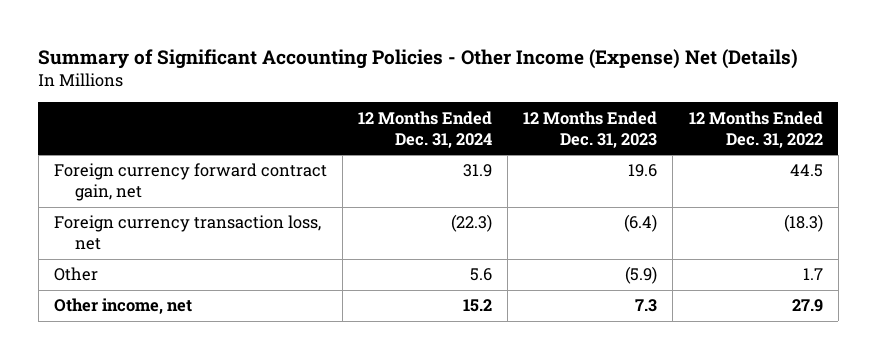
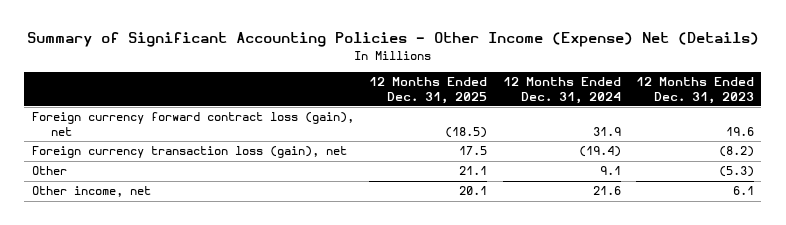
- | 12 Months Ended Dec. 31, 2024 | 12 Months Ended Dec. 31, 2023 | 12 Months Ended Dec. 31, 2022
+ | 12 Months Ended Dec. 31, 2025 | 12 Months Ended Dec. 31, 2024 | 12 Months Ended Dec. 31, 2023
- Foreign currency forward contract gain, net | 31.9 | 19.6 | 44.5
- Foreign currency transaction loss, net | (22.3) | (6.4) | (18.3)
- Other | 5.6 | (5.9) | 1.7
- Other income, net | 15.2 | 7.3 | 27.9
+ Foreign currency forward contract loss (gain), net | (18.5) | 31.9 | 19.6
+ Foreign currency transaction loss (gain), net | 17.5 | (19.4) | (8.2)
+ Other | 21.1 | 9.1 | (5.3)
+ Other income, net | 20.1 | 21.6 | 6.1

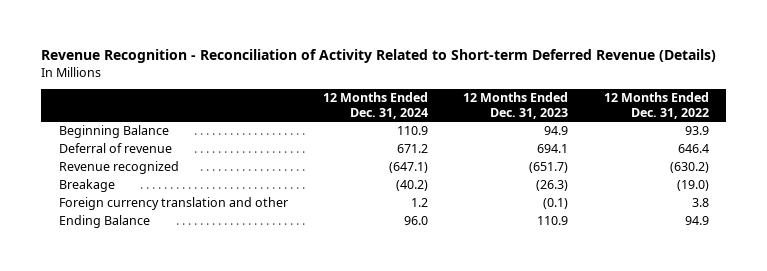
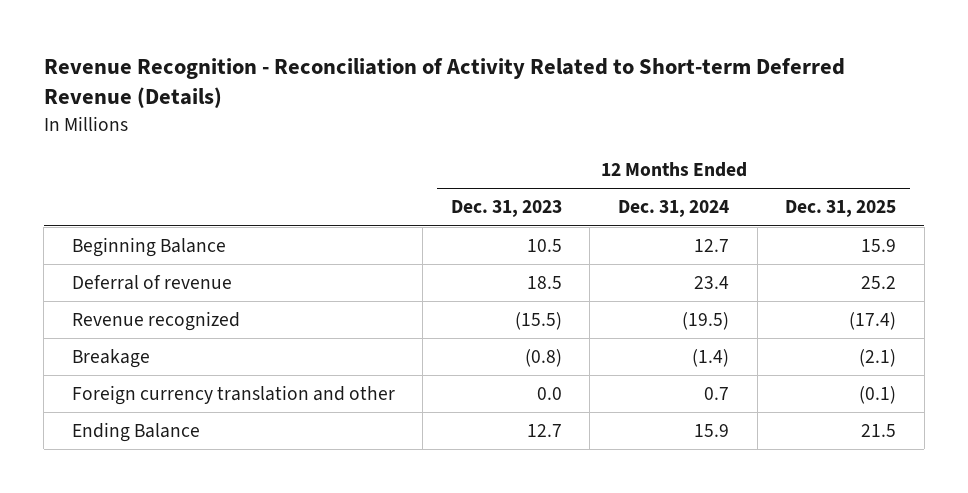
- | 12 Months Ended Dec. 31, 2024 | 12 Months Ended Dec. 31, 2023 | 12 Months Ended Dec. 31, 2022
+ | 12 Months Ended Dec. 31, 2023 | 12 Months Ended Dec. 31, 2024 | 12 Months Ended Dec. 31, 2025
- Beginning Balance | 110.9 | 94.9 | 93.9
- Deferral of revenue | 671.2 | 694.1 | 646.4
- Revenue recognized | (647.1) | (651.7) | (630.2)
- Breakage | (40.2) | (26.3) | (19.0)
- Foreign currency translation and other | 1.2 | (0.1) | 3.8
- Ending Balance | 96.0 | 110.9 | 94.9
+ Beginning Balance | 10.5 | 12.7 | 15.9
+ Deferral of revenue | 18.5 | 23.4 | 25.2
+ Revenue recognized | (15.5) | (19.5) | (17.4)
+ Breakage | (0.8) | (1.4) | (2.1)
+ Foreign currency translation and other | 0.0 | 0.7 | (0.1)
+ Ending Balance | 12.7 | 15.9 | 21.5

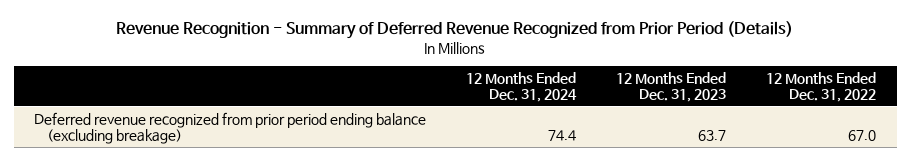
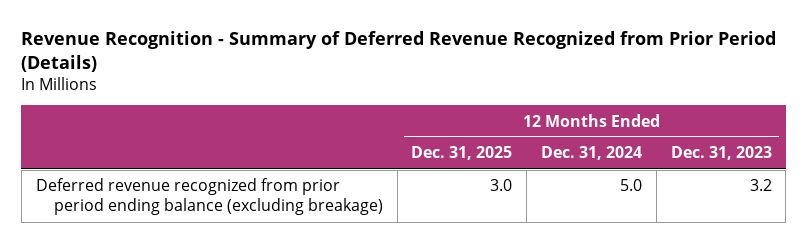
- | 12 Months Ended Dec. 31, 2024 | 12 Months Ended Dec. 31, 2023 | 12 Months Ended Dec. 31, 2022
+ | 12 Months Ended Dec. 31, 2025 | 12 Months Ended Dec. 31, 2024 | 12 Months Ended Dec. 31, 2023
- Deferred revenue recognized from prior period ending balance (excluding breakage) | 74.4 | 63.7 | 67.0
+ Deferred revenue recognized from prior period ending balance (excluding breakage) | 3.0 | 5.0 | 3.2

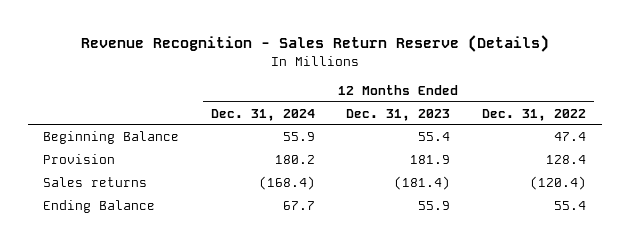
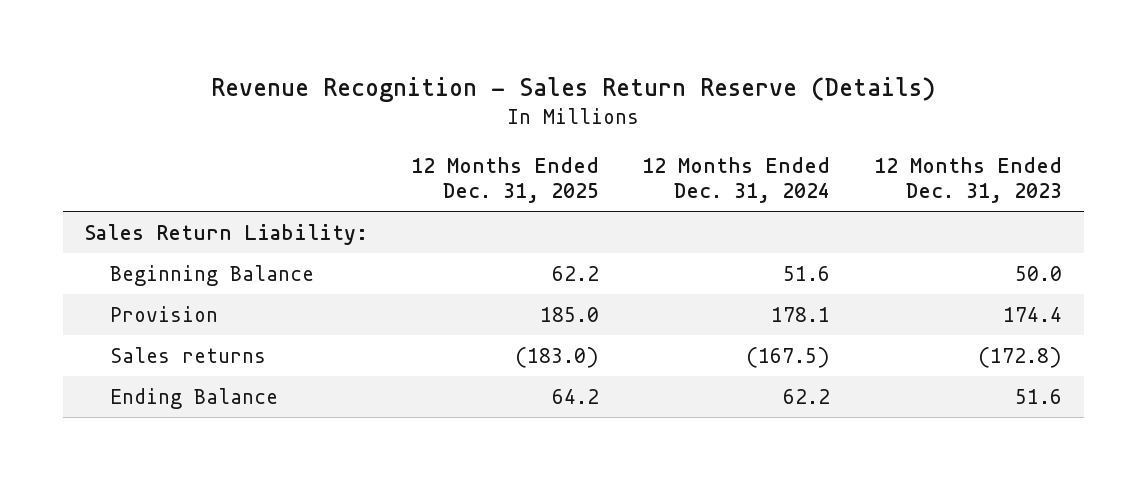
- | 12 Months Ended Dec. 31, 2024 | 12 Months Ended Dec. 31, 2023 | 12 Months Ended Dec. 31, 2022
+ | 12 Months Ended Dec. 31, 2025 | 12 Months Ended Dec. 31, 2024 | 12 Months Ended Dec. 31, 2023
- Beginning Balance | 55.9 | 55.4 | 47.4
- Provision | 180.2 | 181.9 | 128.4
- Sales returns | (168.4) | (181.4) | (120.4)
- Ending Balance | 67.7 | 55.9 | 55.4
+ Sales Return Liability:
+ Beginning Balance | 62.2 | 51.6 | 50.0
+ Provision | 185.0 | 178.1 | 174.4
+ Sales returns | (183.0) | (167.5) | (172.8)
+ Ending Balance | 64.2 | 62.2 | 51.6

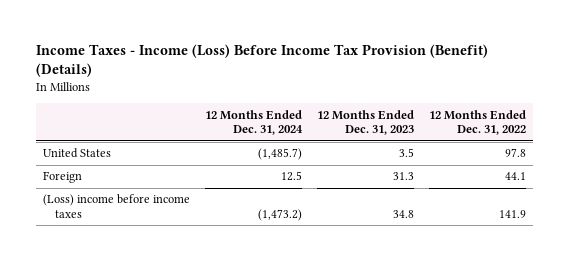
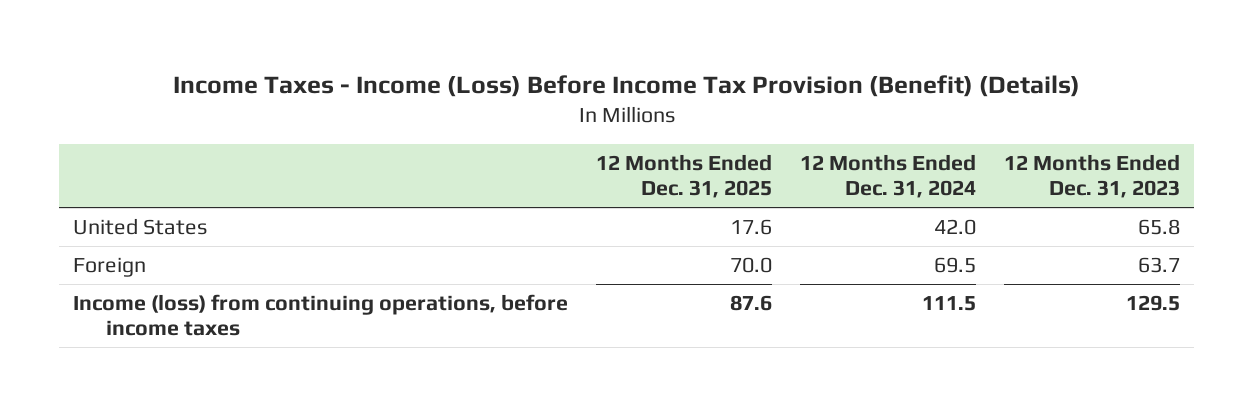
- | 12 Months Ended Dec. 31, 2024 | 12 Months Ended Dec. 31, 2023 | 12 Months Ended Dec. 31, 2022
+ | 12 Months Ended Dec. 31, 2025 | 12 Months Ended Dec. 31, 2024 | 12 Months Ended Dec. 31, 2023
- United States | (1,485.7) | 3.5 | 97.8
- Foreign | 12.5 | 31.3 | 44.1
- (Loss) income before income taxes | (1,473.2) | 34.8 | 141.9
+ United States | 17.6 | 42.0 | 65.8
+ Foreign | 70.0 | 69.5 | 63.7
+ Income (loss) from continuing operations, before income taxes | 87.6 | 111.5 | 129.5

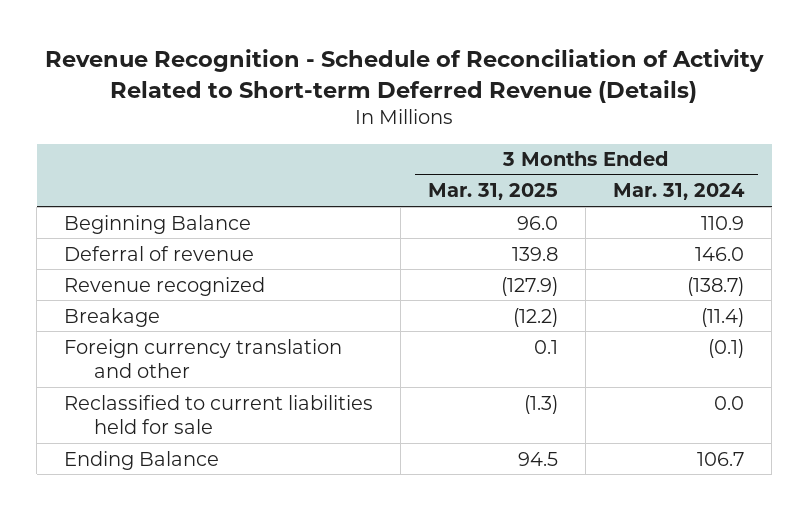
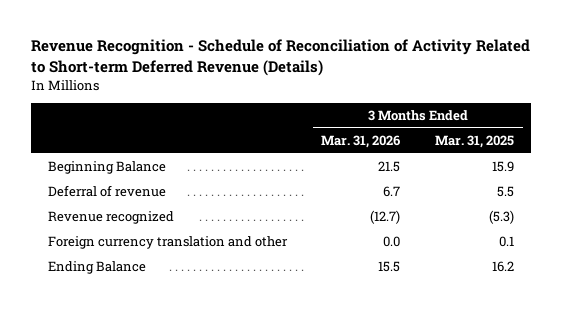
- | 3 Months Ended Mar. 31, 2025 | 3 Months Ended Mar. 31, 2024
+ | 3 Months Ended Mar. 31, 2026 | 3 Months Ended Mar. 31, 2025
- Beginning Balance | 96.0 | 110.9
- Deferral of revenue | 139.8 | 146.0
- Revenue recognized | (127.9) | (138.7)
- Breakage | (12.2) | (11.4)
+ Beginning Balance | 21.5 | 15.9
+ Deferral of revenue | 6.7 | 5.5
+ Revenue recognized | (12.7) | (5.3)
- Reclassified to current liabilities held for sale | (1.3) | 0.0
- Ending Balance | 94.5 | 106.7
+ Ending Balance | 15.5 | 16.2

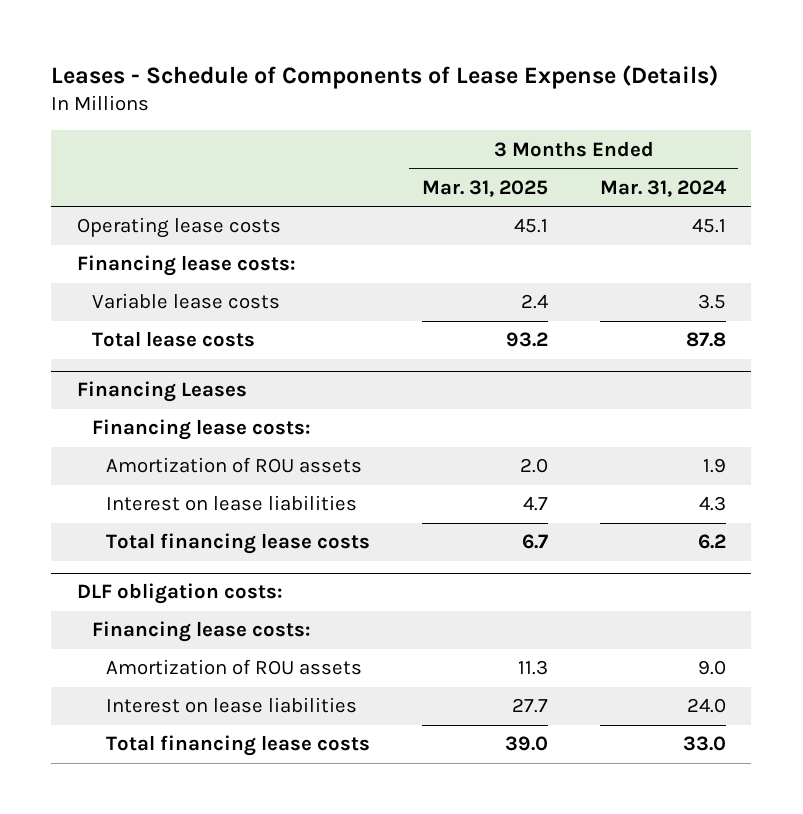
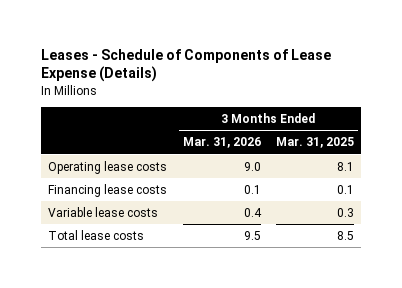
- | 3 Months Ended Mar. 31, 2025 | 3 Months Ended Mar. 31, 2024
+ | 3 Months Ended Mar. 31, 2026 | 3 Months Ended Mar. 31, 2025
- Operating lease costs | 45.1 | 45.1
- Financing lease costs:
- Variable lease costs | 2.4 | 3.5
- Total lease costs | 93.2 | 87.8
- Financing Leases
- Financing lease costs:
- Amortization of ROU assets | 2.0 | 1.9
- Interest on lease liabilities | 4.7 | 4.3
- Total financing lease costs | 6.7 | 6.2
- DLF obligation costs:
- Financing lease costs:
- Amortization of ROU assets | 11.3 | 9.0
- Interest on lease liabilities | 27.7 | 24.0
- Total financing lease costs | 39.0 | 33.0
+ Operating lease costs | 9.0 | 8.1
+ Financing lease costs | 0.1 | 0.1
+ Variable lease costs | 0.4 | 0.3
+ Total lease costs | 9.5 | 8.5

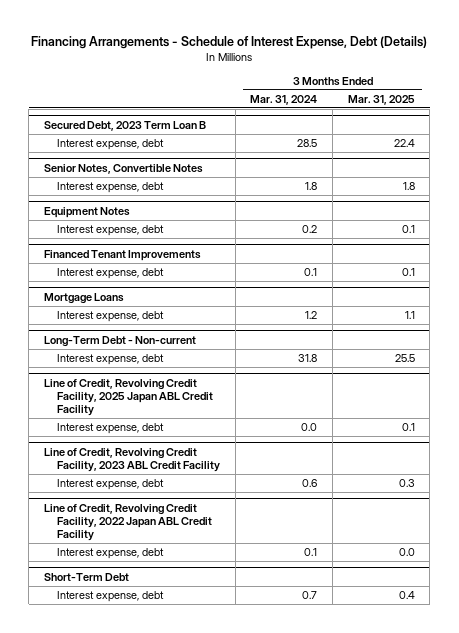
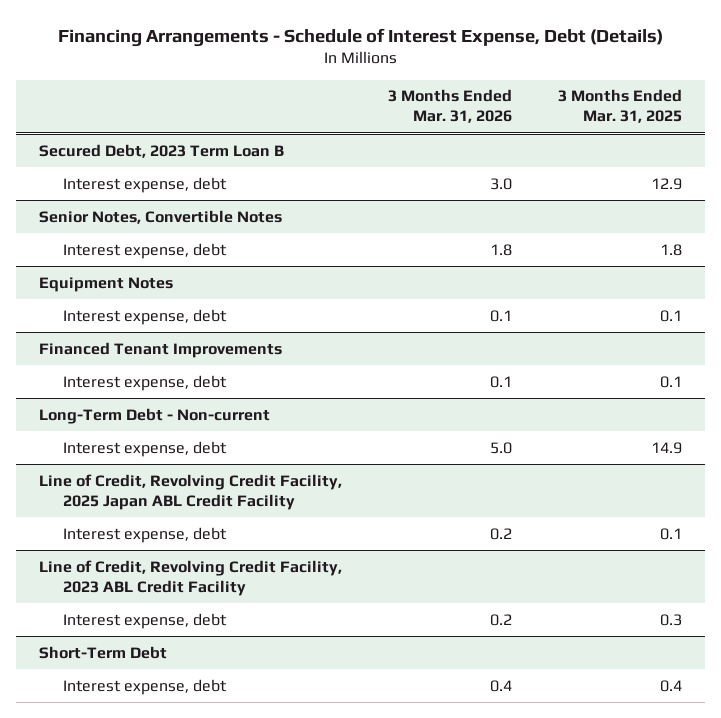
- | 3 Months Ended Mar. 31, 2024 | 3 Months Ended Mar. 31, 2025
+ | 3 Months Ended Mar. 31, 2026 | 3 Months Ended Mar. 31, 2025
@ Secured Debt, 2023 Term Loan B
- Interest expense, debt | 28.5 | 22.4
+ Interest expense, debt | 3.0 | 12.9
- Mortgage Loans
- Interest expense, debt | 1.2 | 1.1
@ Long-Term Debt - Non-current
- Interest expense, debt | 31.8 | 25.5
+ Interest expense, debt | 5.0 | 14.9
- Line of Credit, Revolving Credit Facility, 2022 Japan ABL Credit Facility
- Interest expense, debt | 0.1 | 0.0

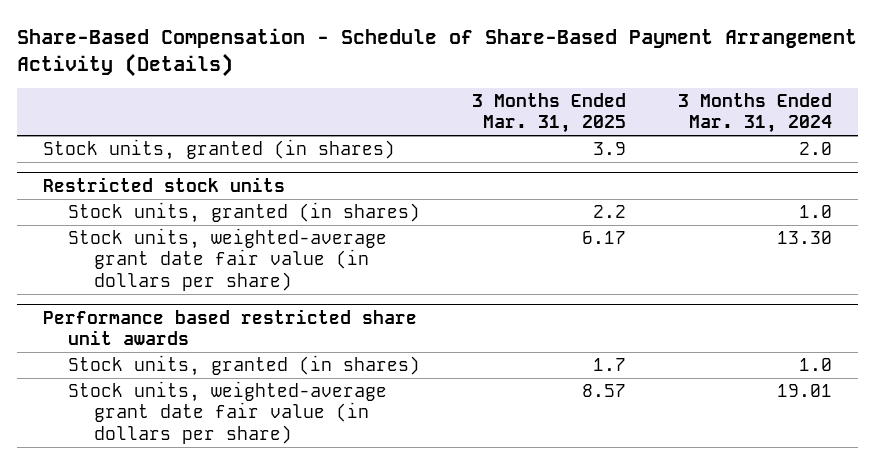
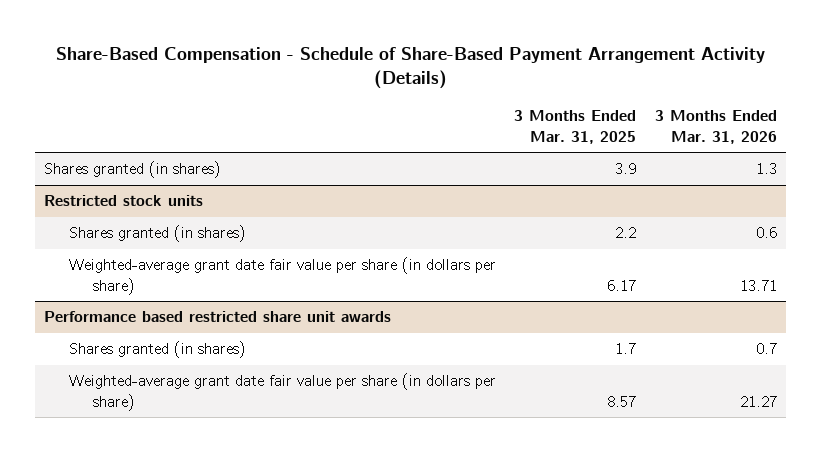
- | 3 Months Ended Mar. 31, 2025 | 3 Months Ended Mar. 31, 2024
+ | 3 Months Ended Mar. 31, 2025 | 3 Months Ended Mar. 31, 2026
- Stock units, granted (in shares) | 3.9 | 2.0
+ Shares granted (in shares) | 3.9 | 1.3
@ Restricted stock units
- Stock units, granted (in shares) | 2.2 | 1.0
- Stock units, weighted-average grant date fair value (in dollars per share) | 6.17 | 13.30
+ Shares granted (in shares) | 2.2 | 0.6
+ Weighted-average grant date fair value per share (in dollars per share) | 6.17 | 13.71
@ Performance based restricted share unit awards
- Stock units, granted (in shares) | 1.7 | 1.0
- Stock units, weighted-average grant date fair value (in dollars per share) | 8.57 | 19.01
+ Shares granted (in shares) | 1.7 | 0.7
+ Weighted-average grant date fair value per share (in dollars per share) | 8.57 | 21.27

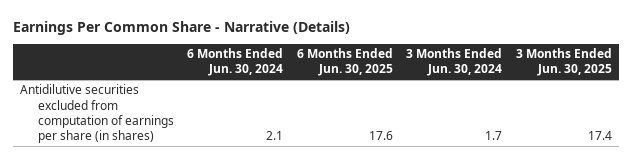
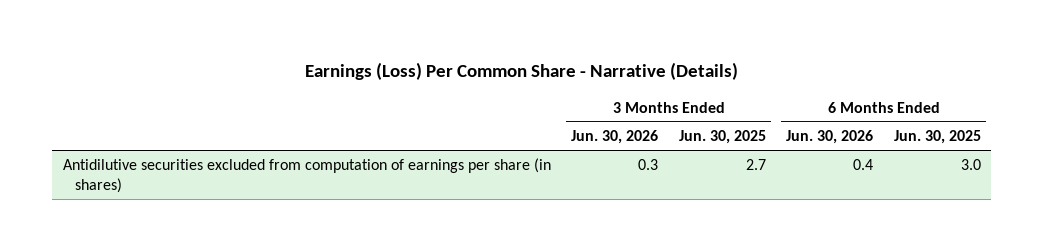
- Earnings Per Common Share - Narrative (Details)
+ Earnings (Loss) Per Common Share - Narrative (Details)
- | 6 Months Ended Jun. 30, 2024 | 6 Months Ended Jun. 30, 2025 | 3 Months Ended Jun. 30, 2024 | 3 Months Ended Jun. 30, 2025
+ | 3 Months Ended Jun. 30, 2026 | 3 Months Ended Jun. 30, 2025 | 6 Months Ended Jun. 30, 2026 | 6 Months Ended Jun. 30, 2025
- Antidilutive securities excluded from computation of earnings per share (in shares) | 2.1 | 17.6 | 1.7 | 17.4
+ Antidilutive securities excluded from computation of earnings per share (in shares) | 0.3 | 2.7 | 0.4 | 3.0

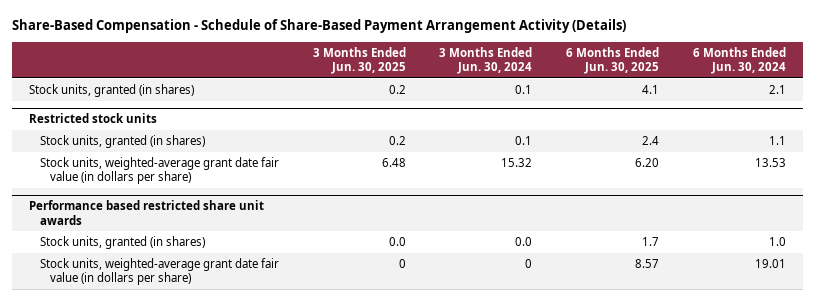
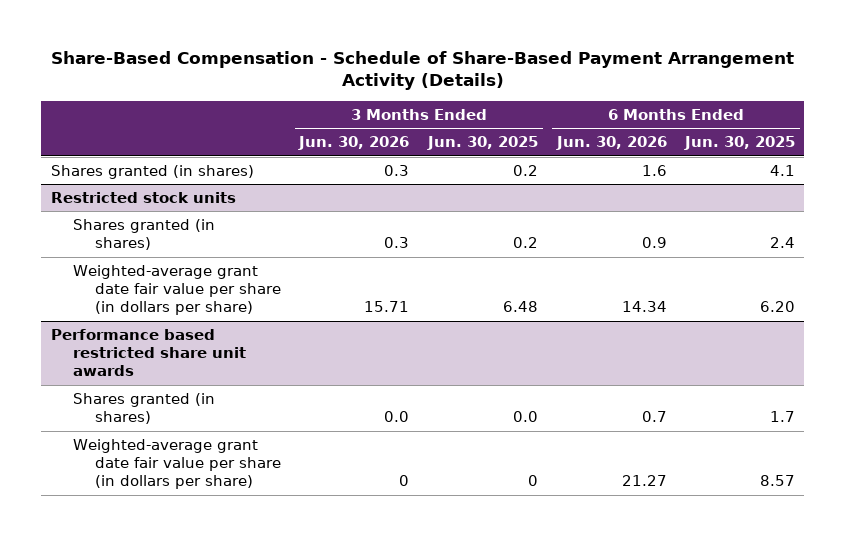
- | 3 Months Ended Jun. 30, 2025 | 3 Months Ended Jun. 30, 2024 | 6 Months Ended Jun. 30, 2025 | 6 Months Ended Jun. 30, 2024
+ | 3 Months Ended Jun. 30, 2026 | 3 Months Ended Jun. 30, 2025 | 6 Months Ended Jun. 30, 2026 | 6 Months Ended Jun. 30, 2025
- Stock units, granted (in shares) | 0.2 | 0.1 | 4.1 | 2.1
+ Shares granted (in shares) | 0.3 | 0.2 | 1.6 | 4.1
@ Restricted stock units
- Stock units, granted (in shares) | 0.2 | 0.1 | 2.4 | 1.1
- Stock units, weighted-average grant date fair value (in dollars per share) | 6.48 | 15.32 | 6.20 | 13.53
+ Shares granted (in shares) | 0.3 | 0.2 | 0.9 | 2.4
+ Weighted-average grant date fair value per share (in dollars per share) | 15.71 | 6.48 | 14.34 | 6.20
@ Performance based restricted share unit awards
- Stock units, granted (in shares) | 0.0 | 0.0 | 1.7 | 1.0
- Stock units, weighted-average grant date fair value (in dollars per share) | 0 | 0 | 8.57 | 19.01
+ Shares granted (in shares) | 0.0 | 0.0 | 0.7 | 1.7
+ Weighted-average grant date fair value per share (in dollars per share) | 0 | 0 | 21.27 | 8.57

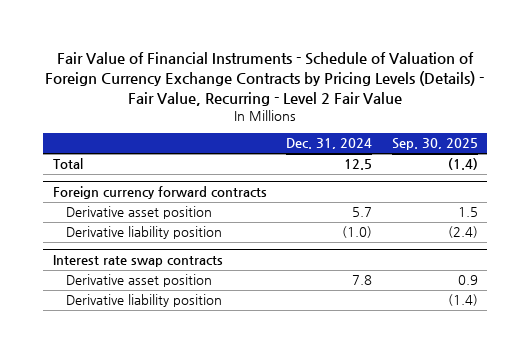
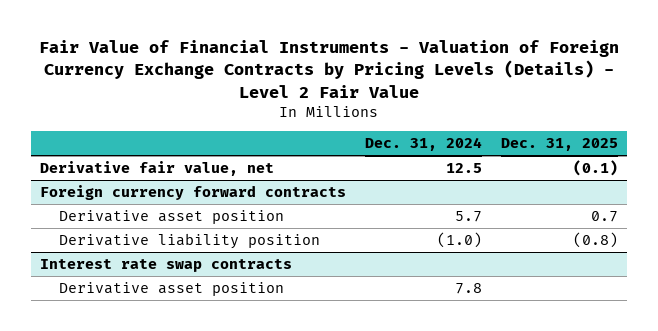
- Fair Value of Financial Instruments - Schedule of Valuation of Foreign Currency Exchange Contracts by Pricing Levels (Details) - Fair Value, Recurring - Level 2 Fair Value
+ Fair Value of Financial Instruments - Valuation of Foreign Currency Exchange Contracts by Pricing Levels (Details) - Level 2 Fair Value
- | Dec. 31, 2024 | Sep. 30, 2025
+ | Dec. 31, 2024 | Dec. 31, 2025
- Total | 12.5 | (1.4)
+ Derivative fair value, net | 12.5 | (0.1)
@ Interest rate swap contracts
- Derivative liability position | | (1.4)

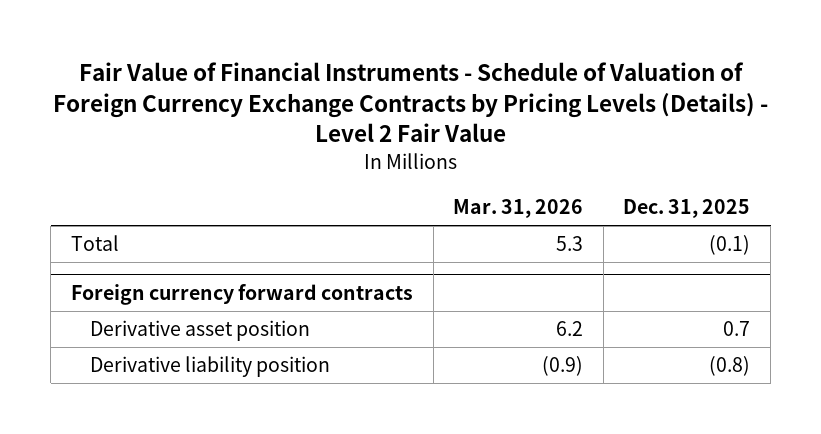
- Fair Value of Financial Instruments - Valuation of Foreign Currency Exchange Contracts by Pricing Levels (Details) - Level 2 Fair Value
+ Fair Value of Financial Instruments - Schedule of Valuation of Foreign Currency Exchange Contracts by Pricing Levels (Details) - Level 2 Fair Value
- | Dec. 31, 2024 | Dec. 31, 2025
+ | Mar. 31, 2026 | Dec. 31, 2025
- Derivative fair value, net | 12.5 | (0.1)
+ Total | 5.3 | (0.1)
- Interest rate swap contracts
- Derivative asset position | 7.8 |

